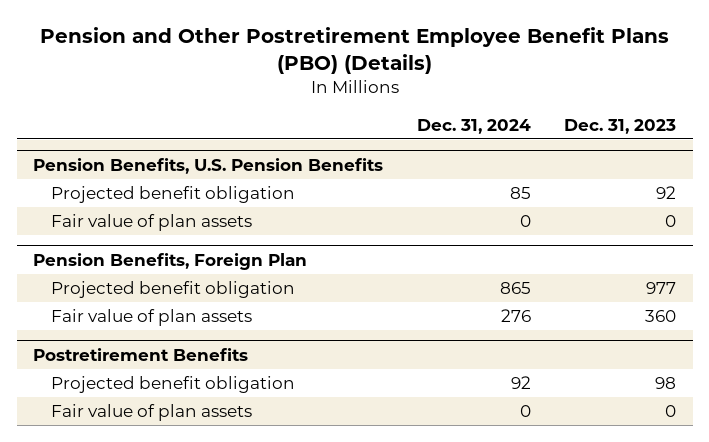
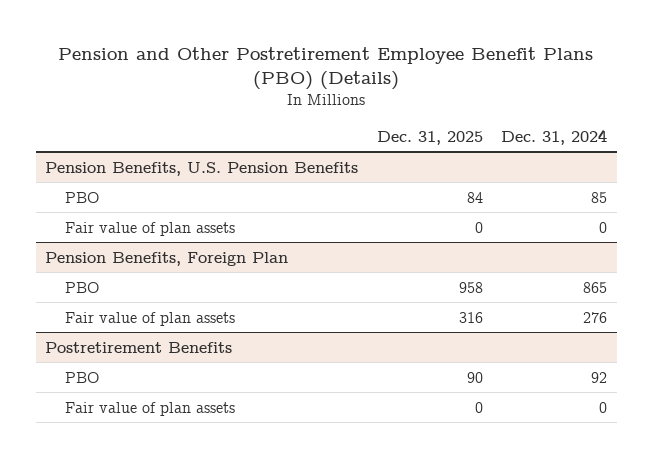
- | Dec. 31, 2024 | Dec. 31, 2023
+ | Dec. 31, 2025 | Dec. 31, 2024
@ Pension Benefits, U.S. Pension Benefits
- Projected benefit obligation | 85 | 92
+ PBO | 84 | 85
@ Pension Benefits, Foreign Plan
- Projected benefit obligation | 865 | 977
+ PBO | 958 | 865
@ Postretirement Benefits
- Projected benefit obligation | 92 | 98
+ PBO | 90 | 92

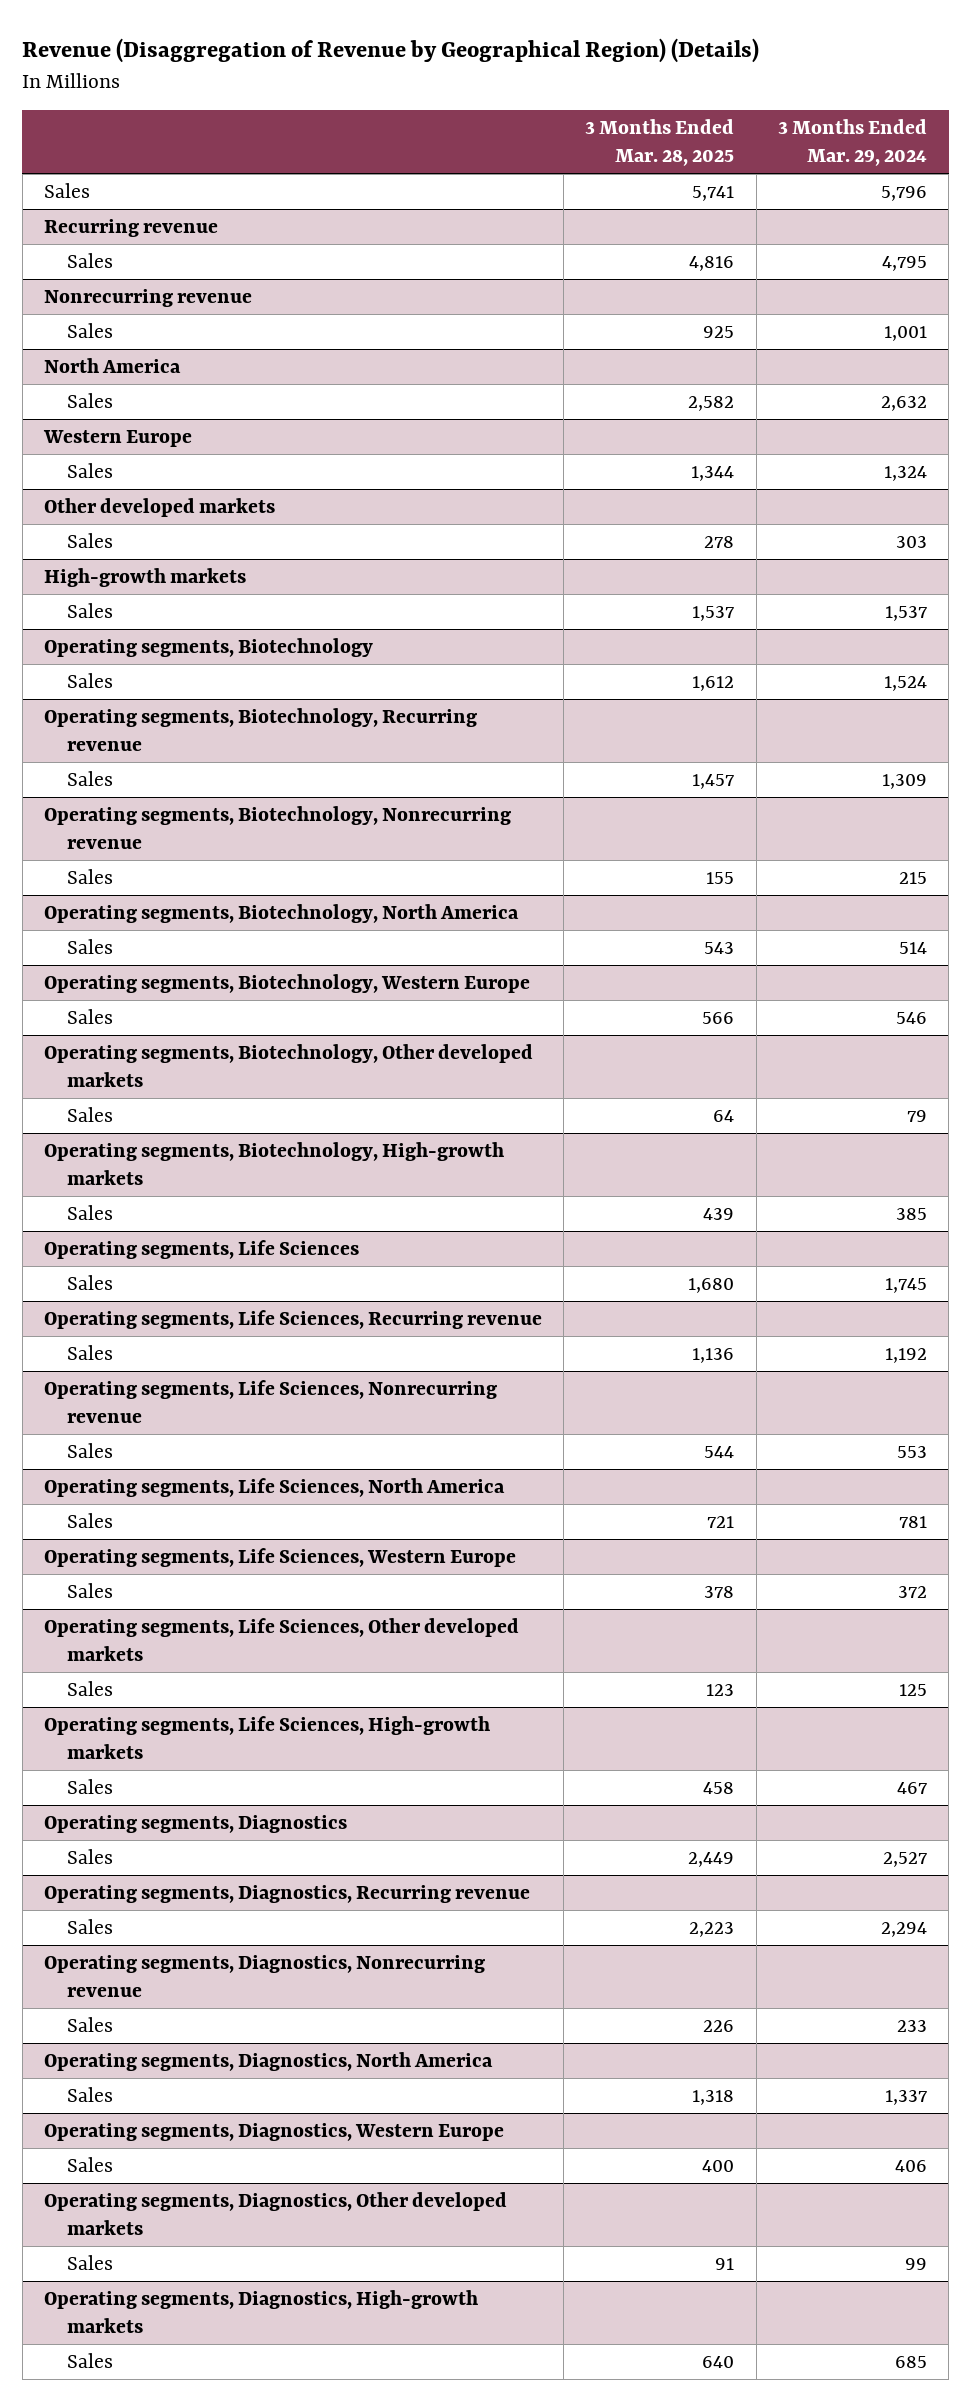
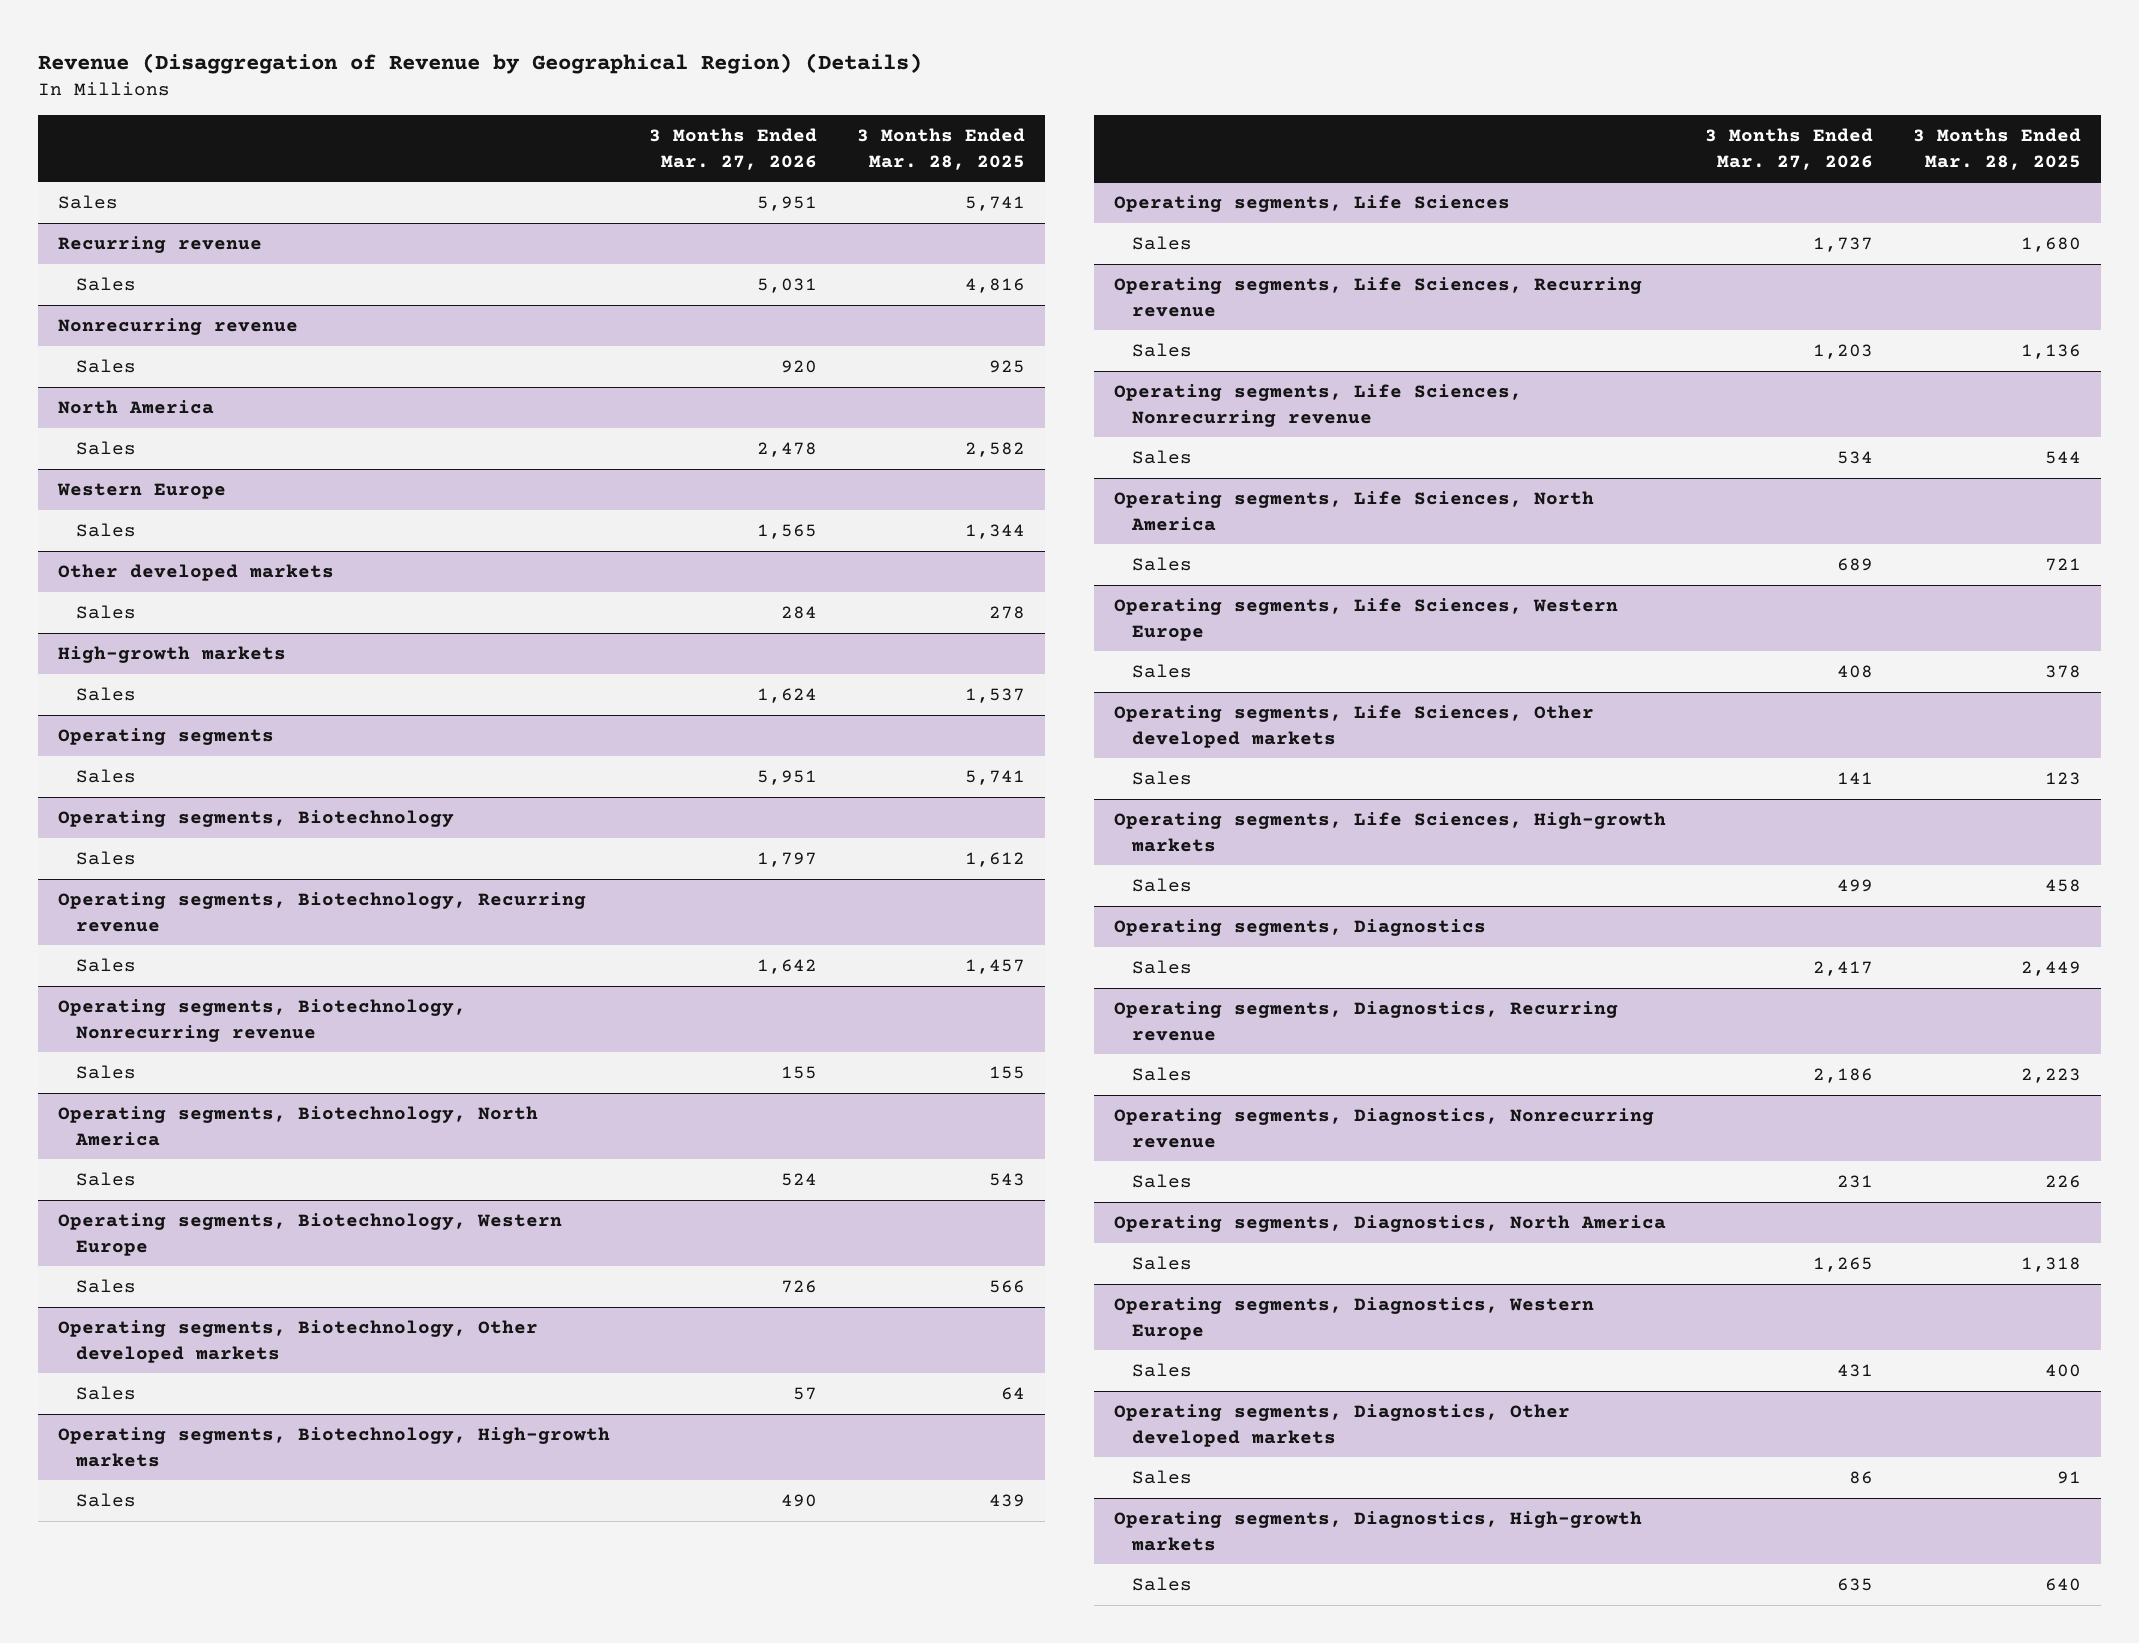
- | 3 Months Ended Mar. 28, 2025 | 3 Months Ended Mar. 29, 2024
+ | 3 Months Ended Mar. 27, 2026 | 3 Months Ended Mar. 28, 2025
+ Operating segments
+ Sales | 5,951 | 5,741

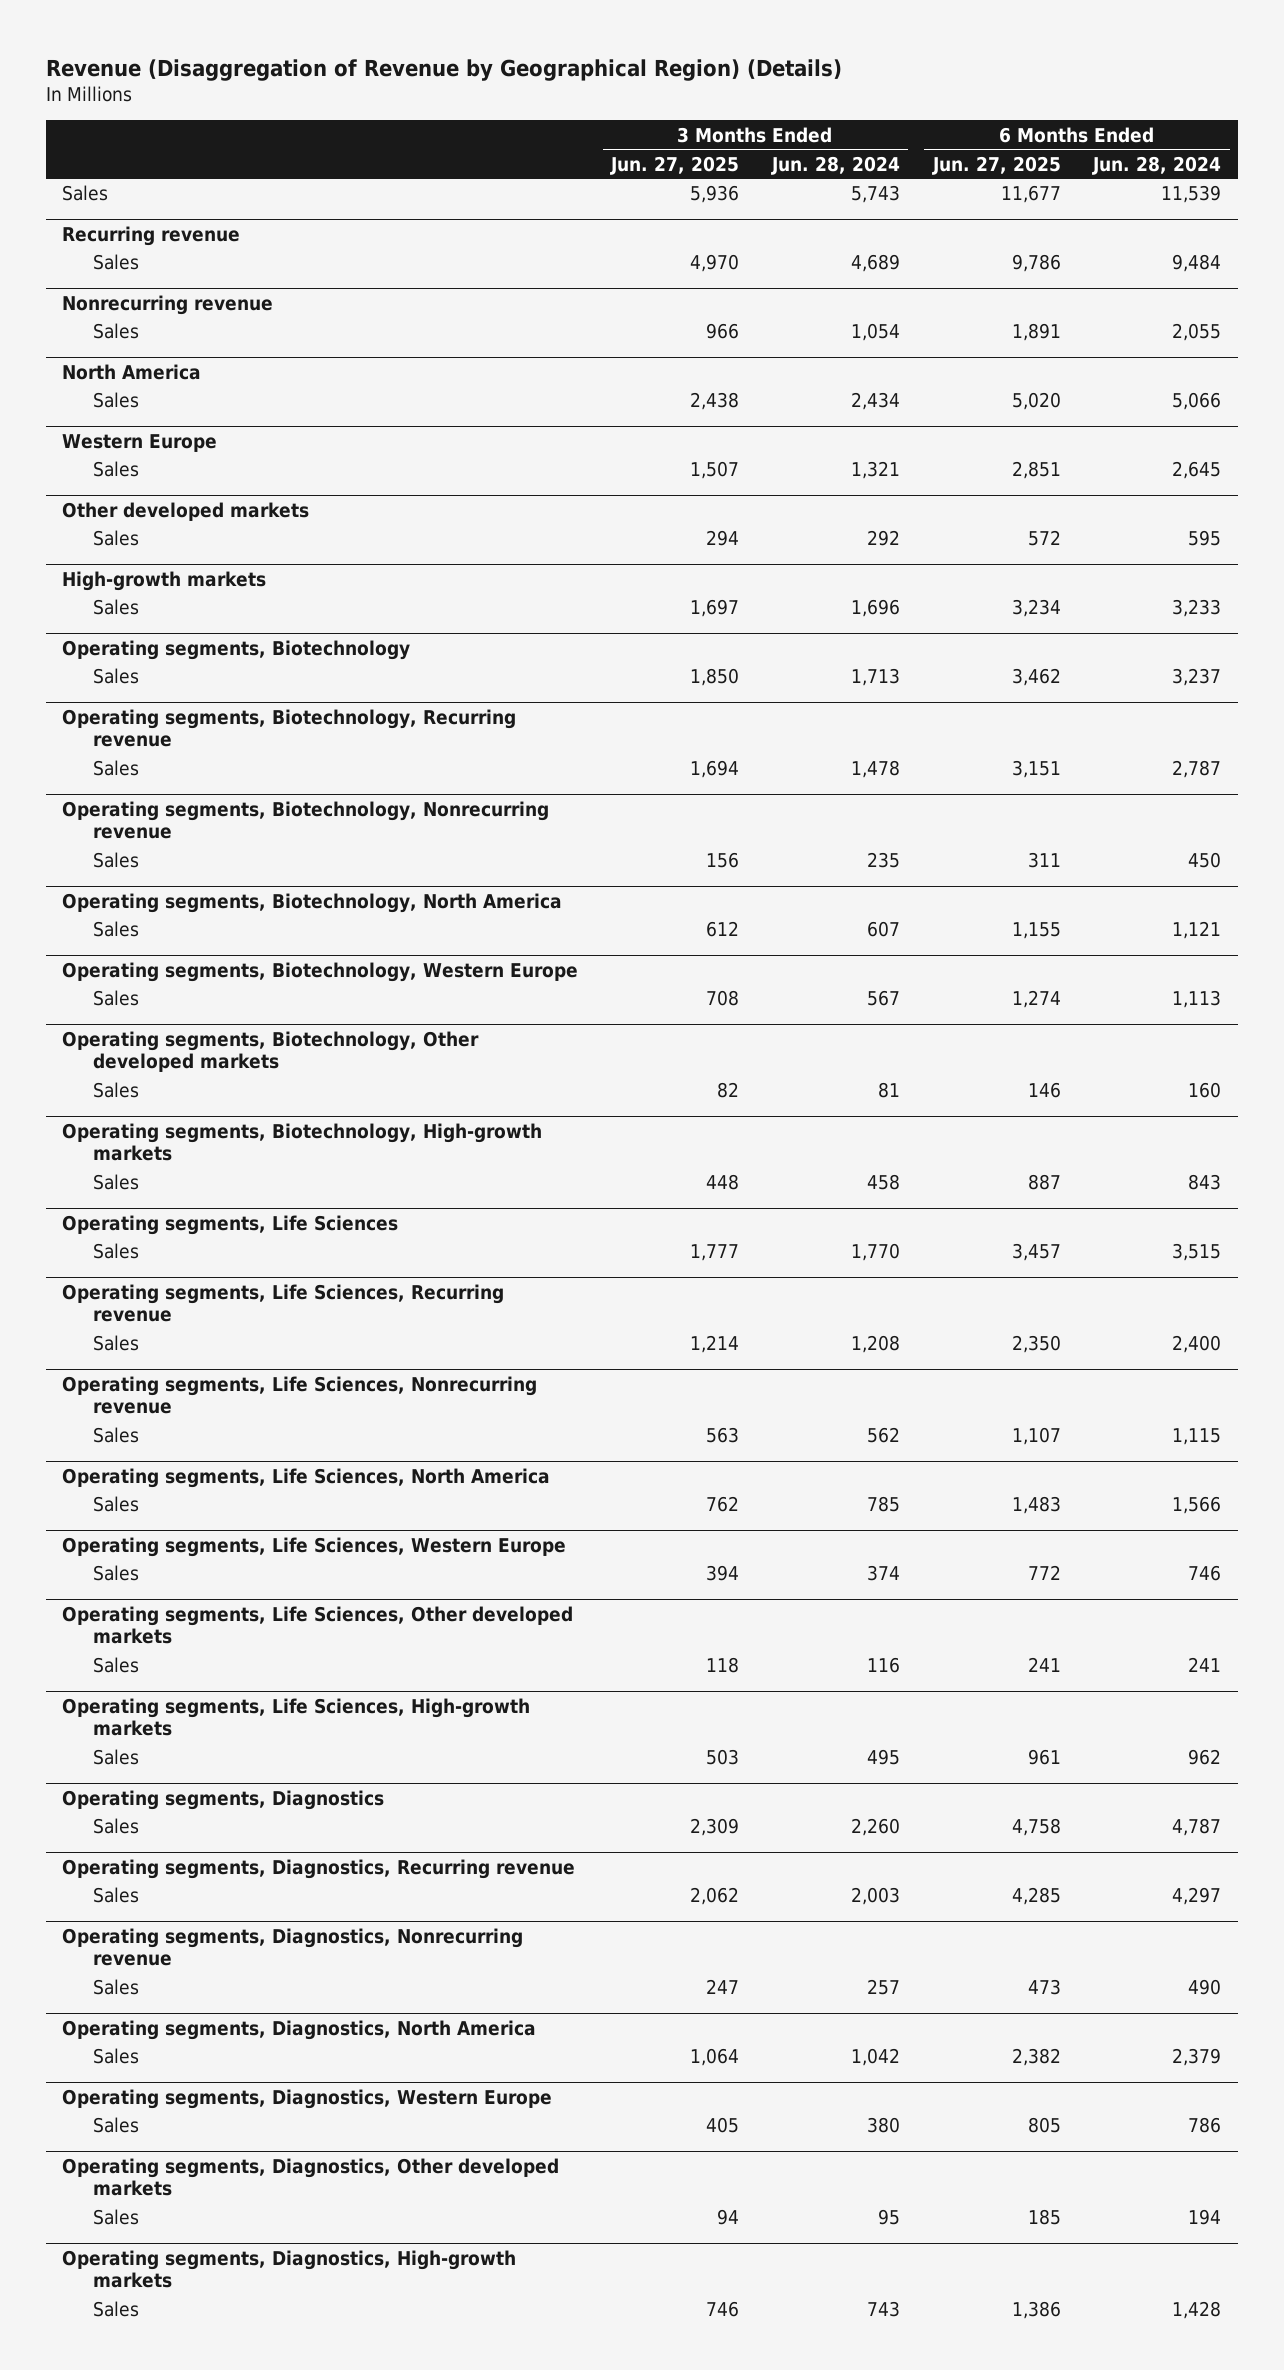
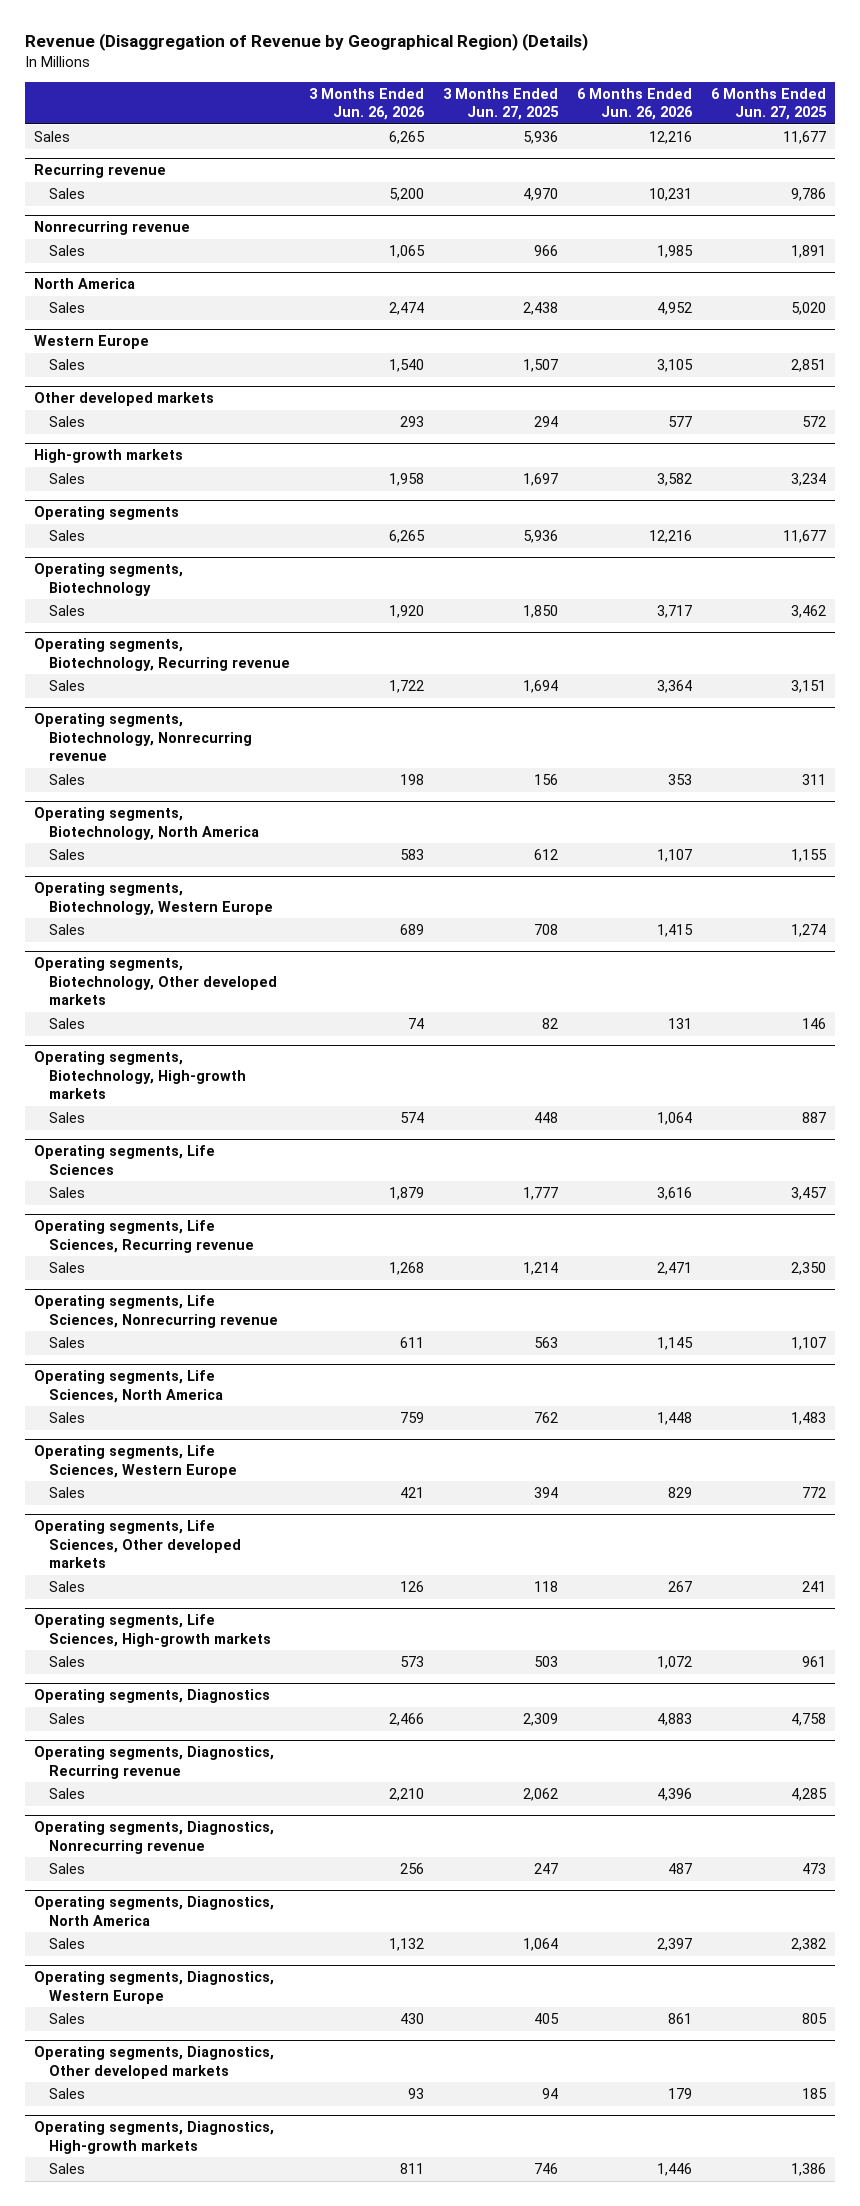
- | 3 Months Ended Jun. 27, 2025 | 3 Months Ended Jun. 28, 2024 | 6 Months Ended Jun. 27, 2025 | 6 Months Ended Jun. 28, 2024
+ | 3 Months Ended Jun. 26, 2026 | 3 Months Ended Jun. 27, 2025 | 6 Months Ended Jun. 26, 2026 | 6 Months Ended Jun. 27, 2025
+ Operating segments
+ Sales | 6,265 | 5,936 | 12,216 | 11,677

